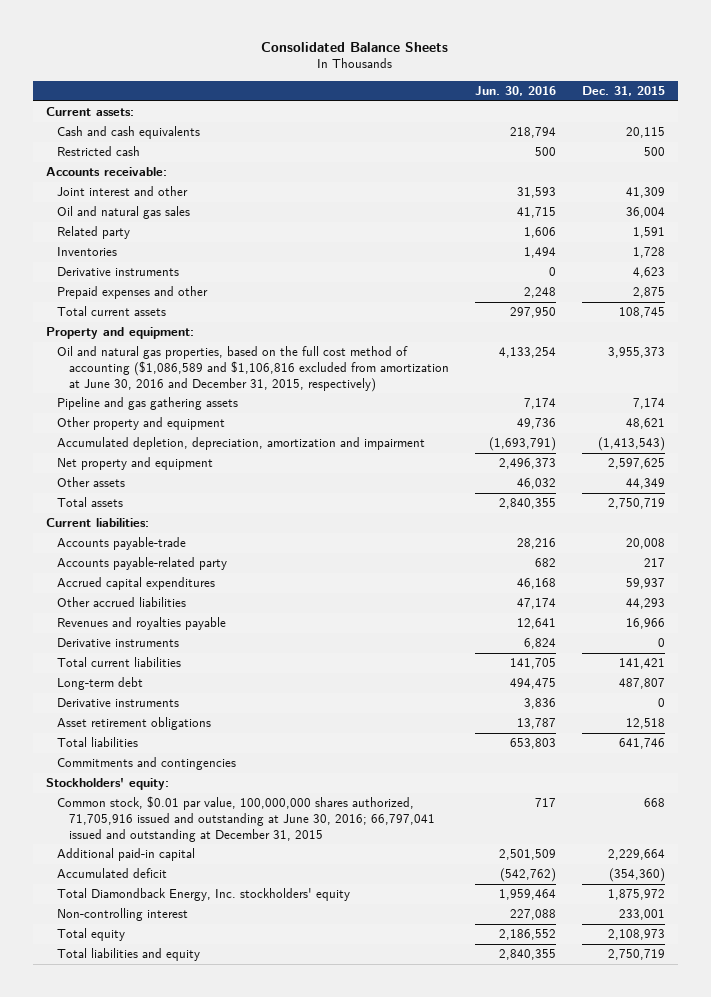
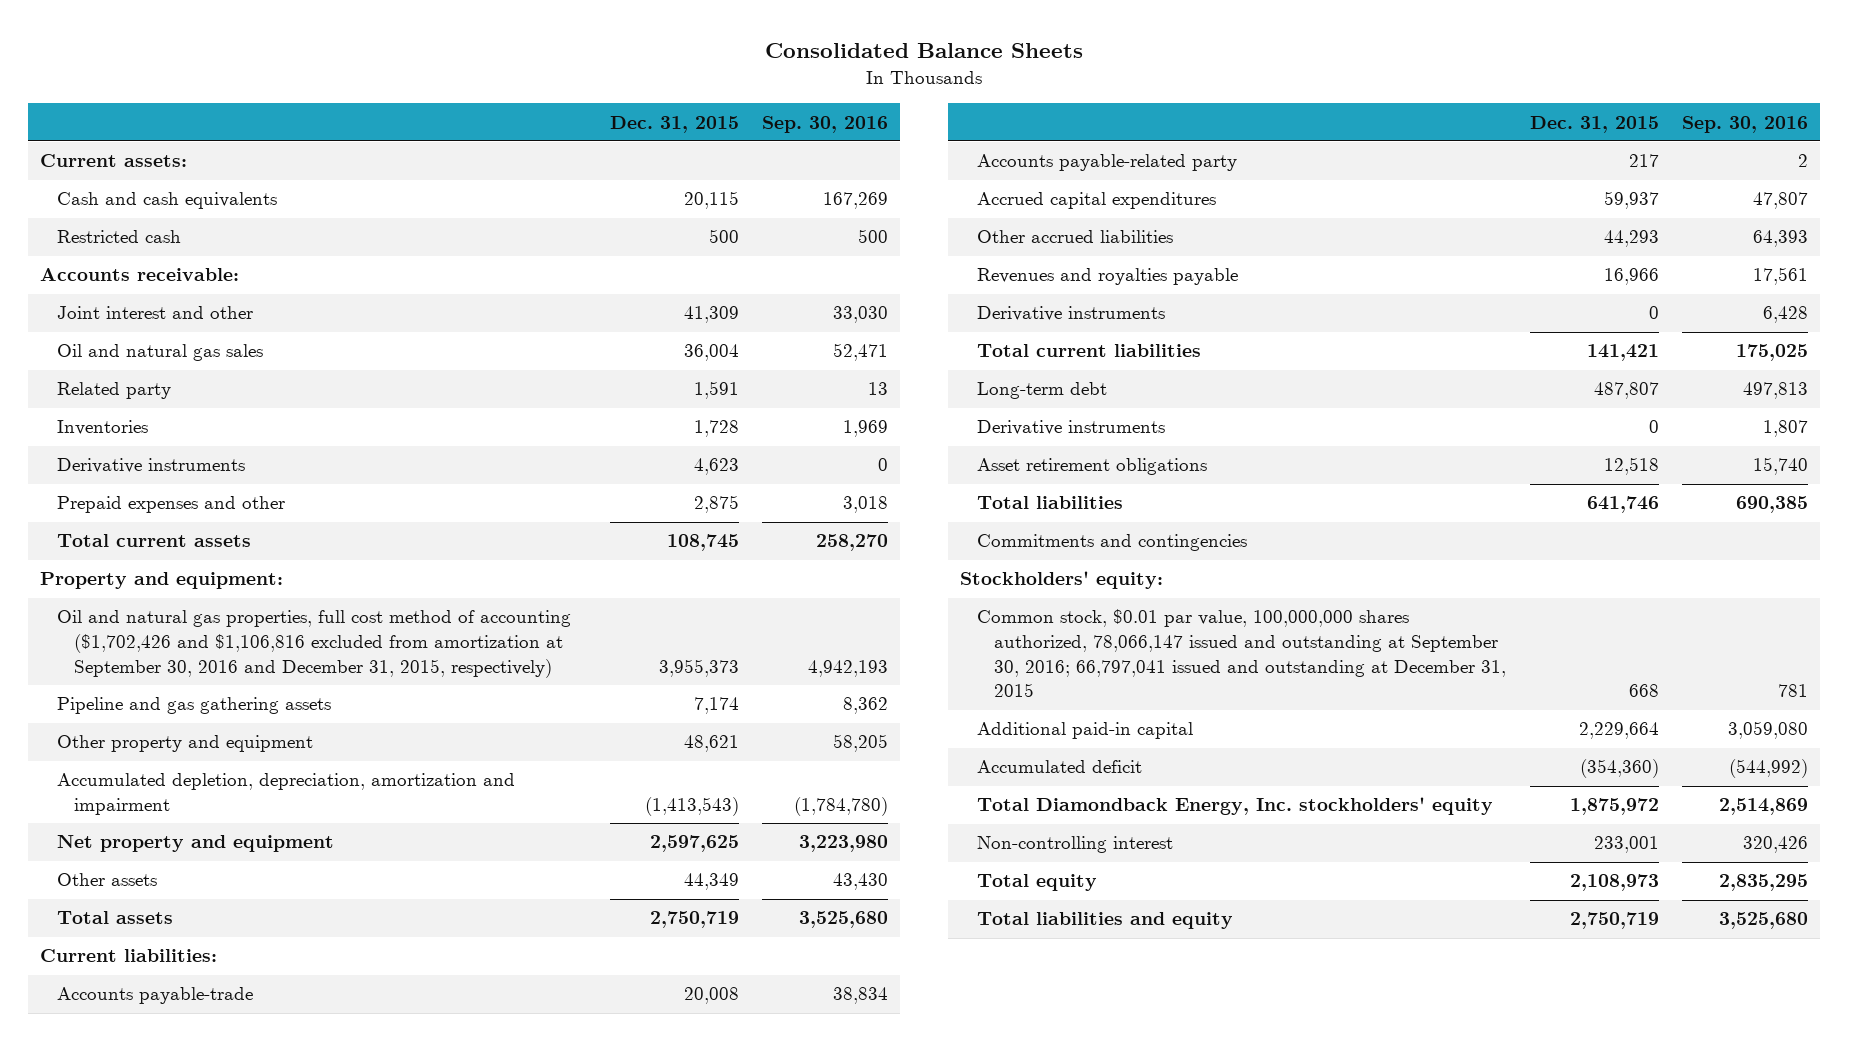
- | Jun. 30, 2016 | Dec. 31, 2015
+ | Dec. 31, 2015 | Sep. 30, 2016
- Oil and natural gas properties, based on the full cost method of accounting ($1,086,589 and $1,106,816 excluded from amortization at June 30, 2016 and December 31, 2015, respectively) | 4,133,254 | 3,955,373
+ Oil and natural gas properties, full cost method of accounting ($1,702,426 and $1,106,816 excluded from amortization at September 30, 2016 and December 31, 2015, respectively) | 3,955,373 | 4,942,193
- Common stock, $0.01 par value, 100,000,000 shares authorized, 71,705,916 issued and outstanding at June 30, 2016; 66,797,041 issued and outstanding at December 31, 2015 | 717 | 668
+ Common stock, $0.01 par value, 100,000,000 shares authorized, 78,066,147 issued and outstanding at September 30, 2016; 66,797,041 issued and outstanding at December 31, 2015 | 668 | 781

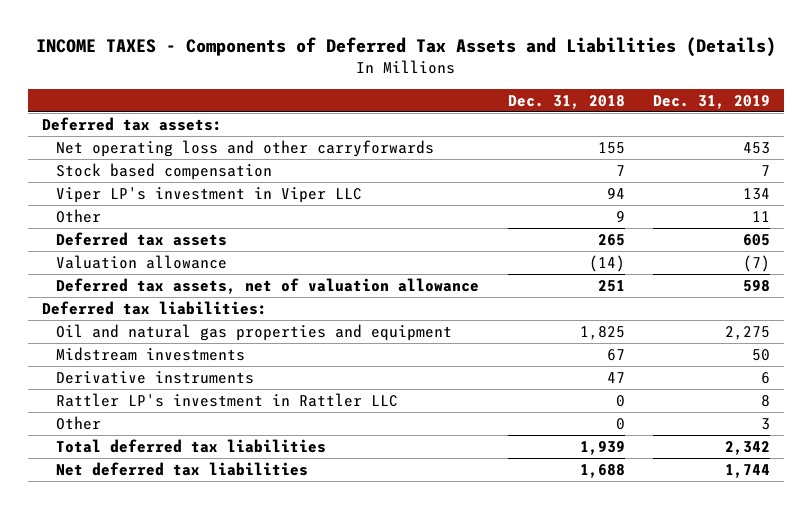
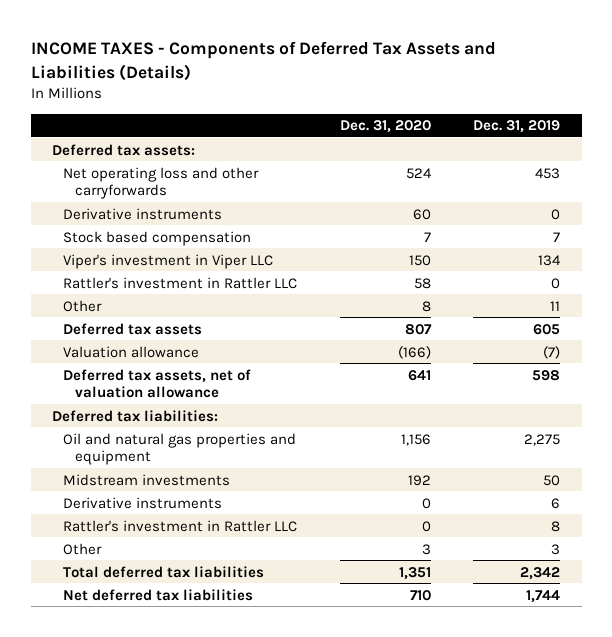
- | Dec. 31, 2018 | Dec. 31, 2019
+ | Dec. 31, 2020 | Dec. 31, 2019
+ Derivative instruments | 60 | 0
- Viper LP's investment in Viper LLC | 94 | 134
+ Viper's investment in Viper LLC | 150 | 134
+ Rattler's investment in Rattler LLC | 58 | 0
- Rattler LP's investment in Rattler LLC | 0 | 8
+ Rattler's investment in Rattler LLC | 0 | 8

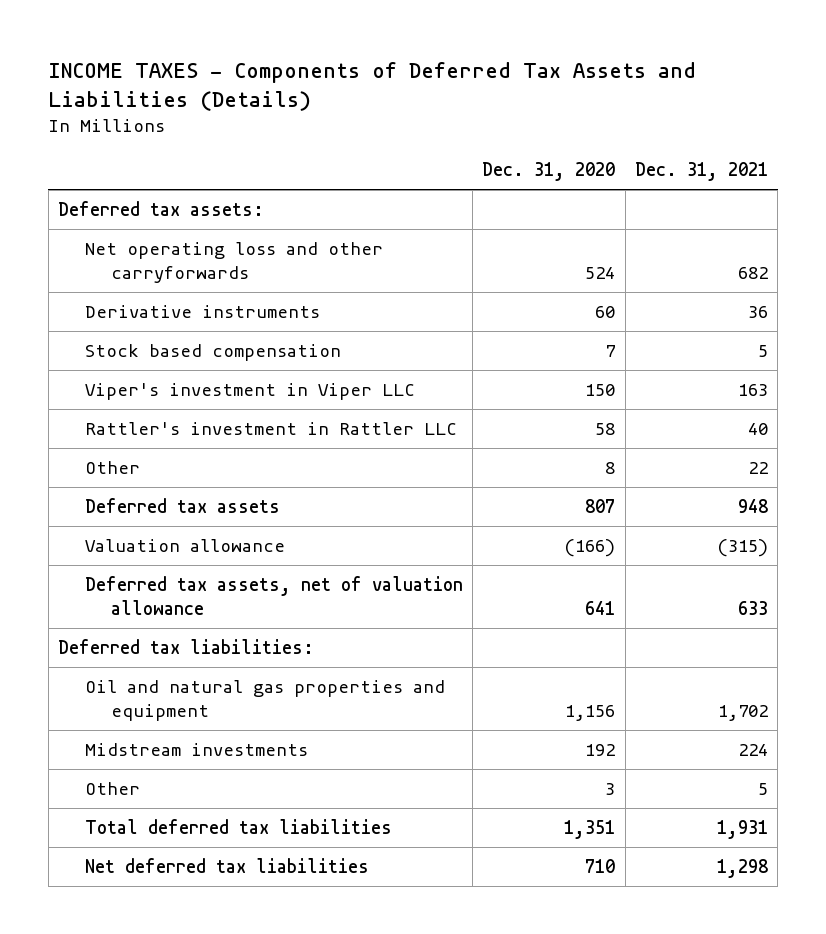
- | Dec. 31, 2020 | Dec. 31, 2019
+ | Dec. 31, 2020 | Dec. 31, 2021
- Derivative instruments | 0 | 6
- Rattler's investment in Rattler LLC | 0 | 8

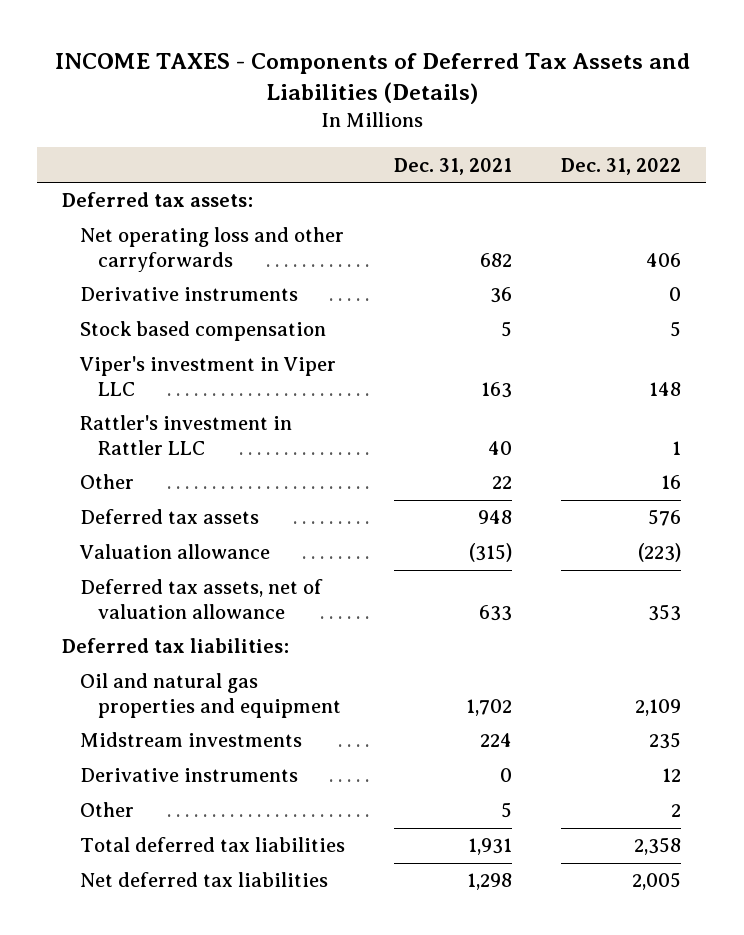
- | Dec. 31, 2020 | Dec. 31, 2021
+ | Dec. 31, 2021 | Dec. 31, 2022
+ Derivative instruments | 0 | 12

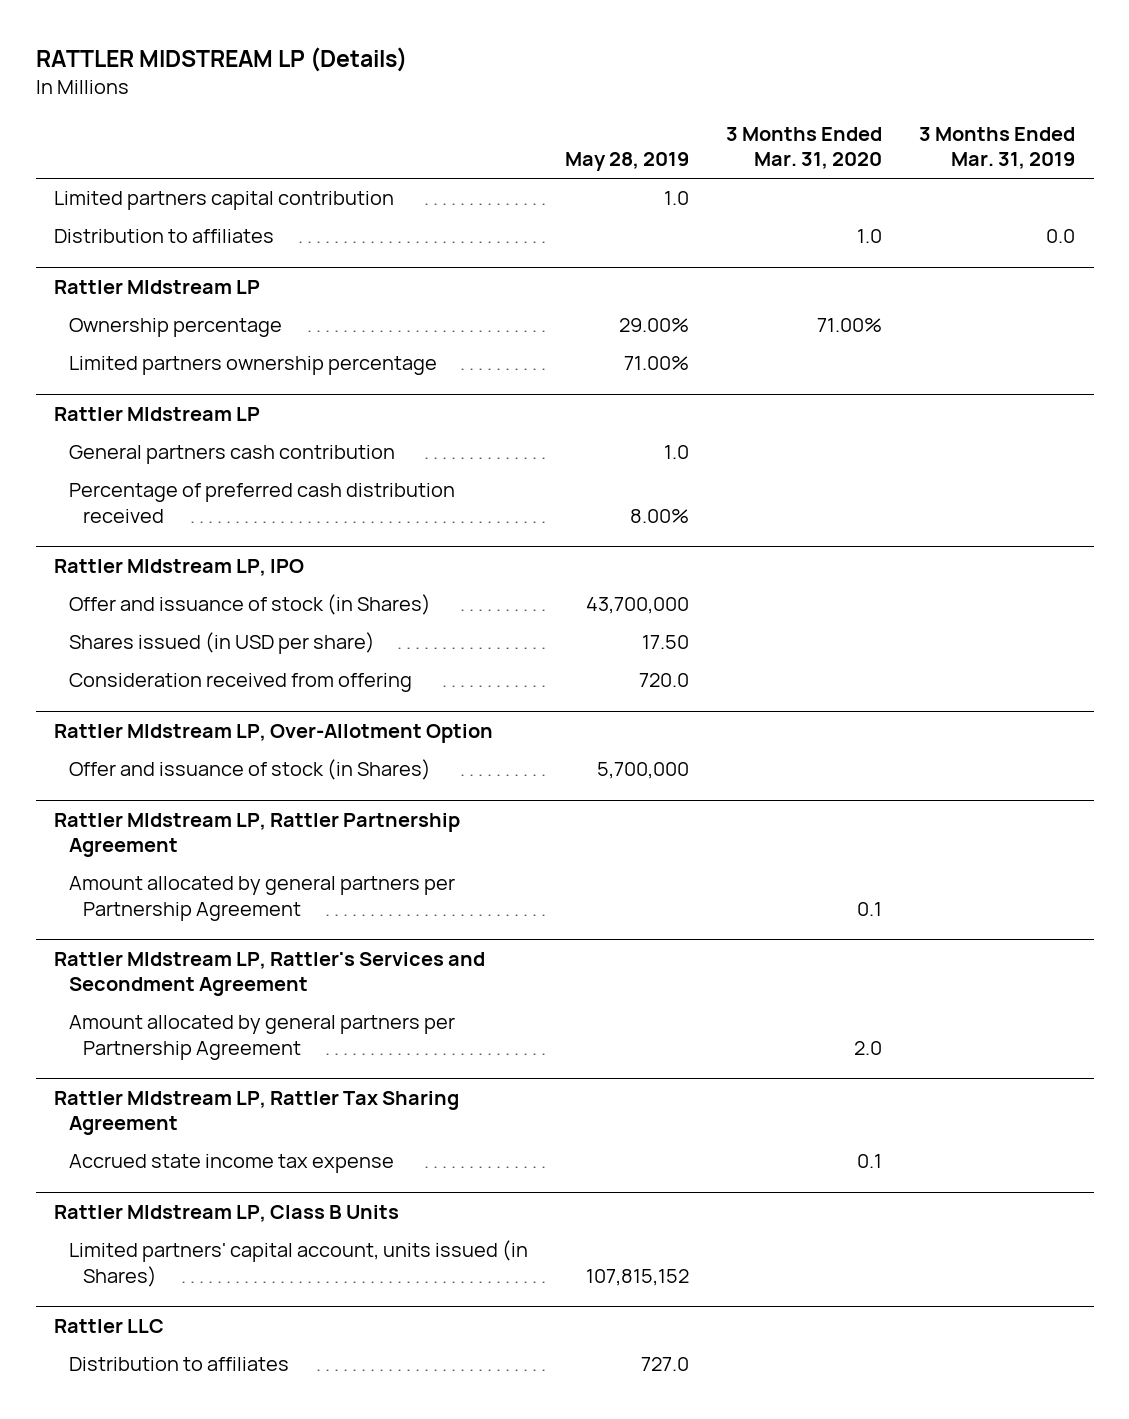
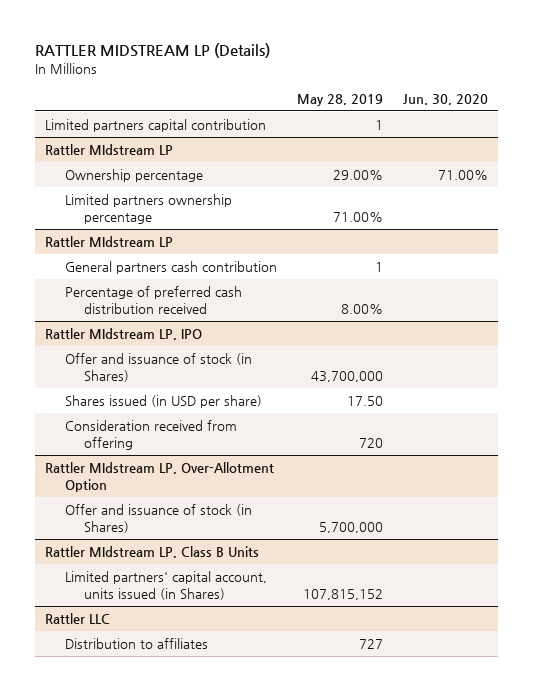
- | May 28, 2019 | 3 Months Ended Mar. 31, 2020 | 3 Months Ended Mar. 31, 2019
+ | May 28, 2019 | Jun. 30, 2020
- Limited partners capital contribution | 1.0 | |
- Distribution to affiliates | | 1.0 | 0.0
+ Limited partners capital contribution | 1 |
@ Rattler MIdstream LP
- General partners cash contribution | 1.0 | |
+ General partners cash contribution | 1 |
@ Rattler MIdstream LP, IPO
- Consideration received from offering | 720.0 | |
+ Consideration received from offering | 720 |
- Rattler MIdstream LP, Rattler Partnership Agreement
- Amount allocated by general partners per Partnership Agreement | | 0.1 |
- Rattler MIdstream LP, Rattler's Services and Secondment Agreement
- Amount allocated by general partners per Partnership Agreement | | 2.0 |
- Rattler MIdstream LP, Rattler Tax Sharing Agreement
- Accrued state income tax expense | | 0.1 |
@ Rattler LLC
- Distribution to affiliates | 727.0 | |
+ Distribution to affiliates | 727 |

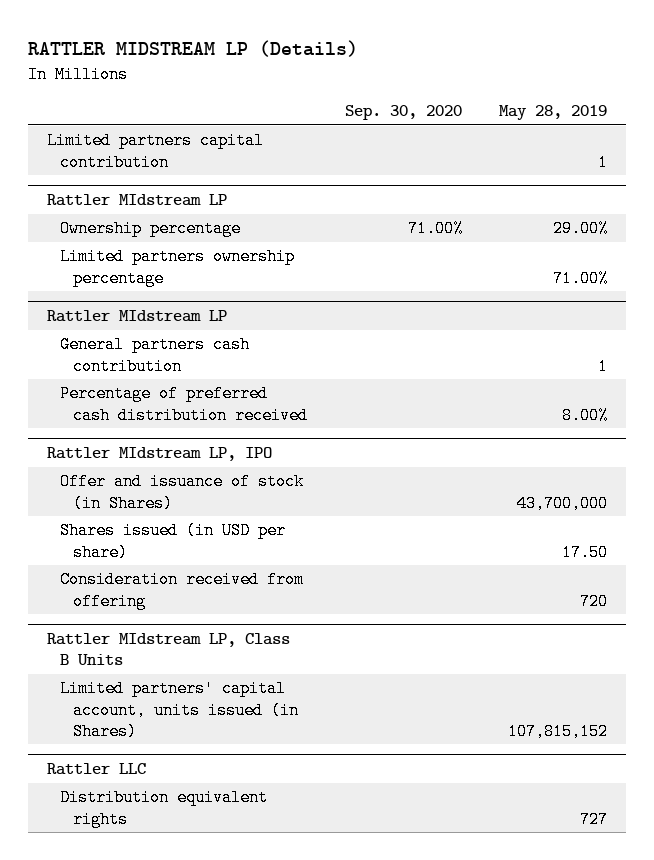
- | May 28, 2019 | Jun. 30, 2020
+ | Sep. 30, 2020 | May 28, 2019
- Rattler MIdstream LP, Over-Allotment Option
- Offer and issuance of stock (in Shares) | 5,700,000 |
@ Rattler LLC
- Distribution to affiliates | 727 |
+ Distribution equivalent rights | | 727

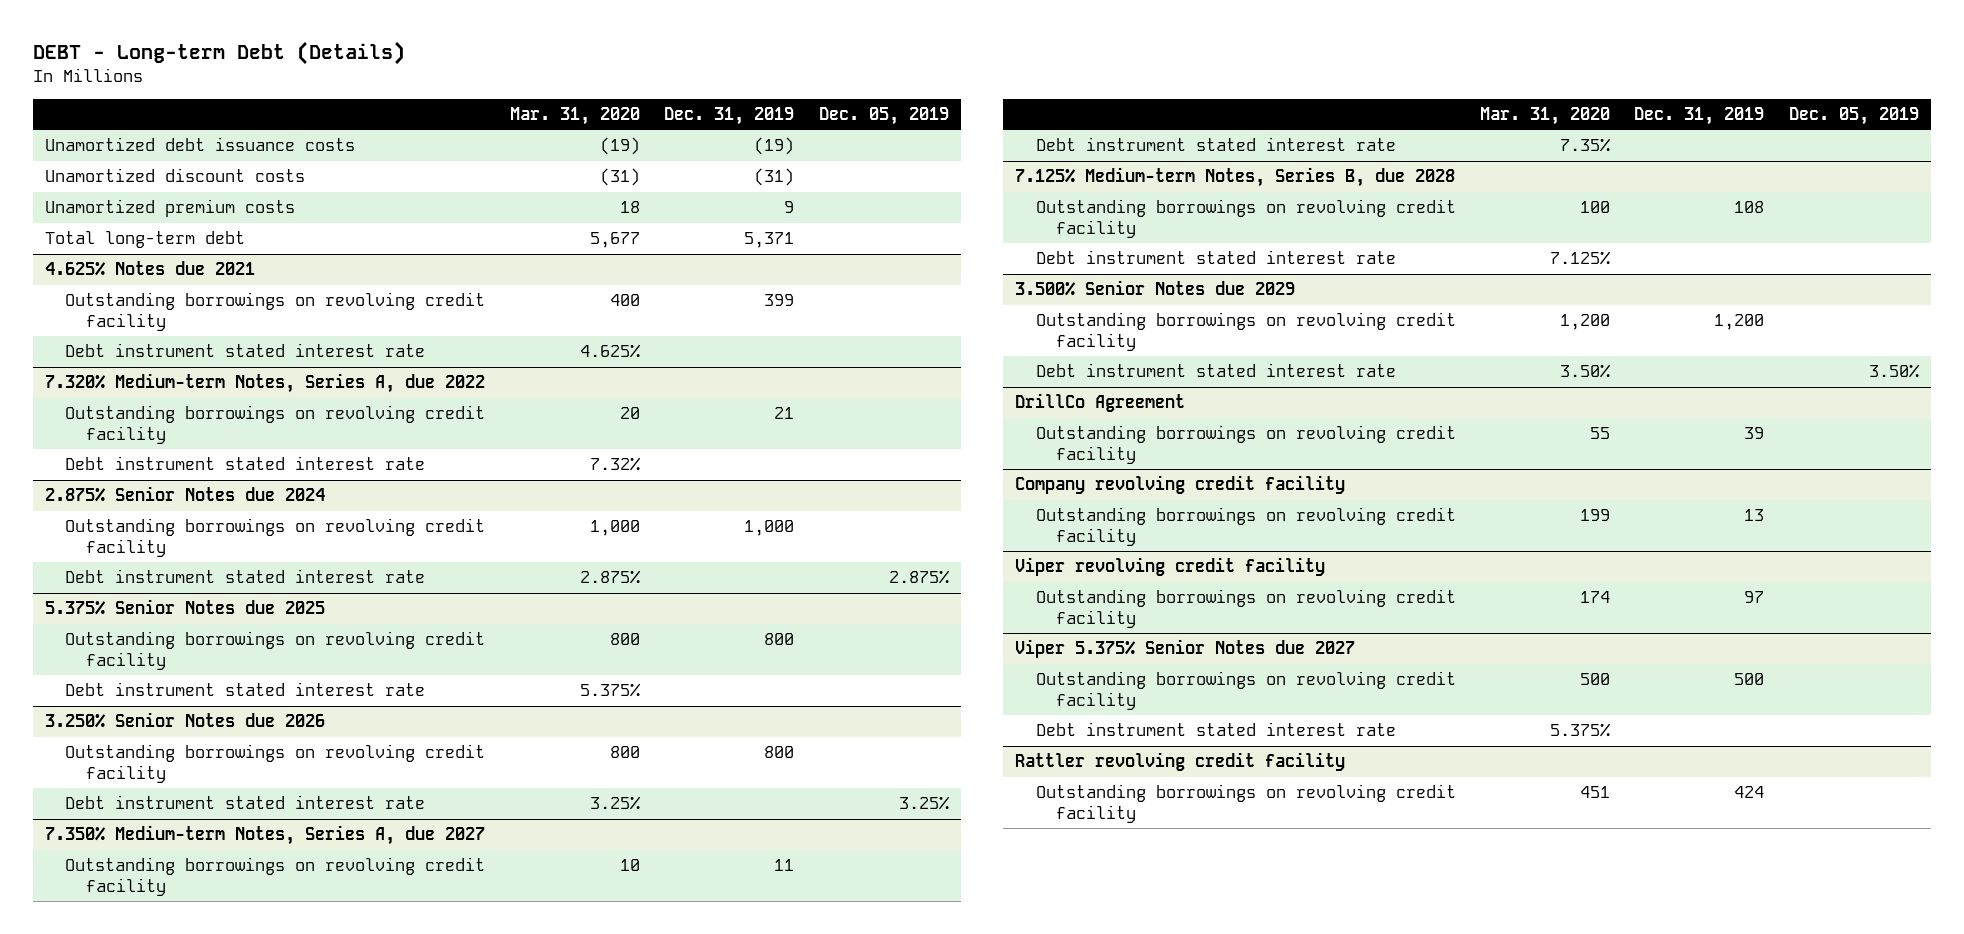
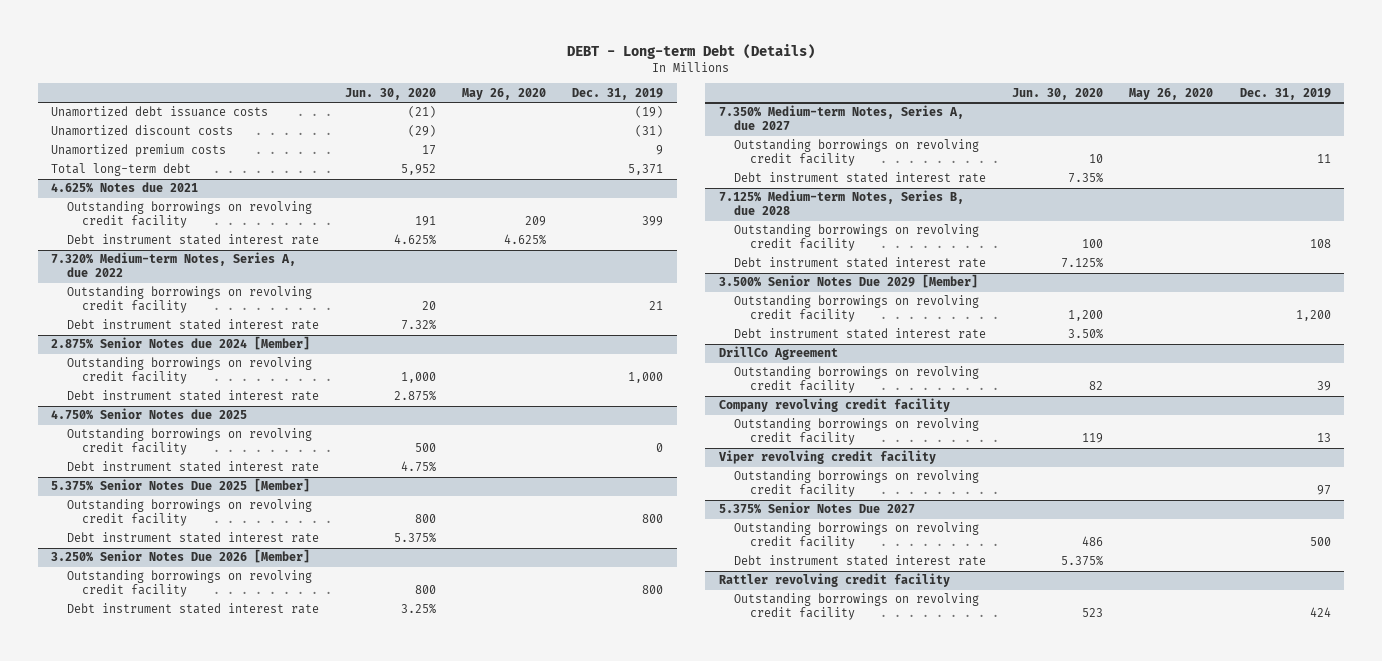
- | Mar. 31, 2020 | Dec. 31, 2019 | Dec. 05, 2019
+ | Jun. 30, 2020 | May 26, 2020 | Dec. 31, 2019
- 2.875% Senior Notes due 2024
+ 2.875% Senior Notes due 2024 [Member]
- 5.375% Senior Notes due 2025
+ 4.750% Senior Notes due 2025
+ Outstanding borrowings on revolving credit facility | 500 | | 0
+ Debt instrument stated interest rate | 4.75% | |
+ 5.375% Senior Notes Due 2025 [Member]
- 3.250% Senior Notes due 2026
+ 3.250% Senior Notes Due 2026 [Member]
- 3.500% Senior Notes due 2029
+ 3.500% Senior Notes Due 2029 [Member]
- Viper 5.375% Senior Notes due 2027
+ 5.375% Senior Notes Due 2027

